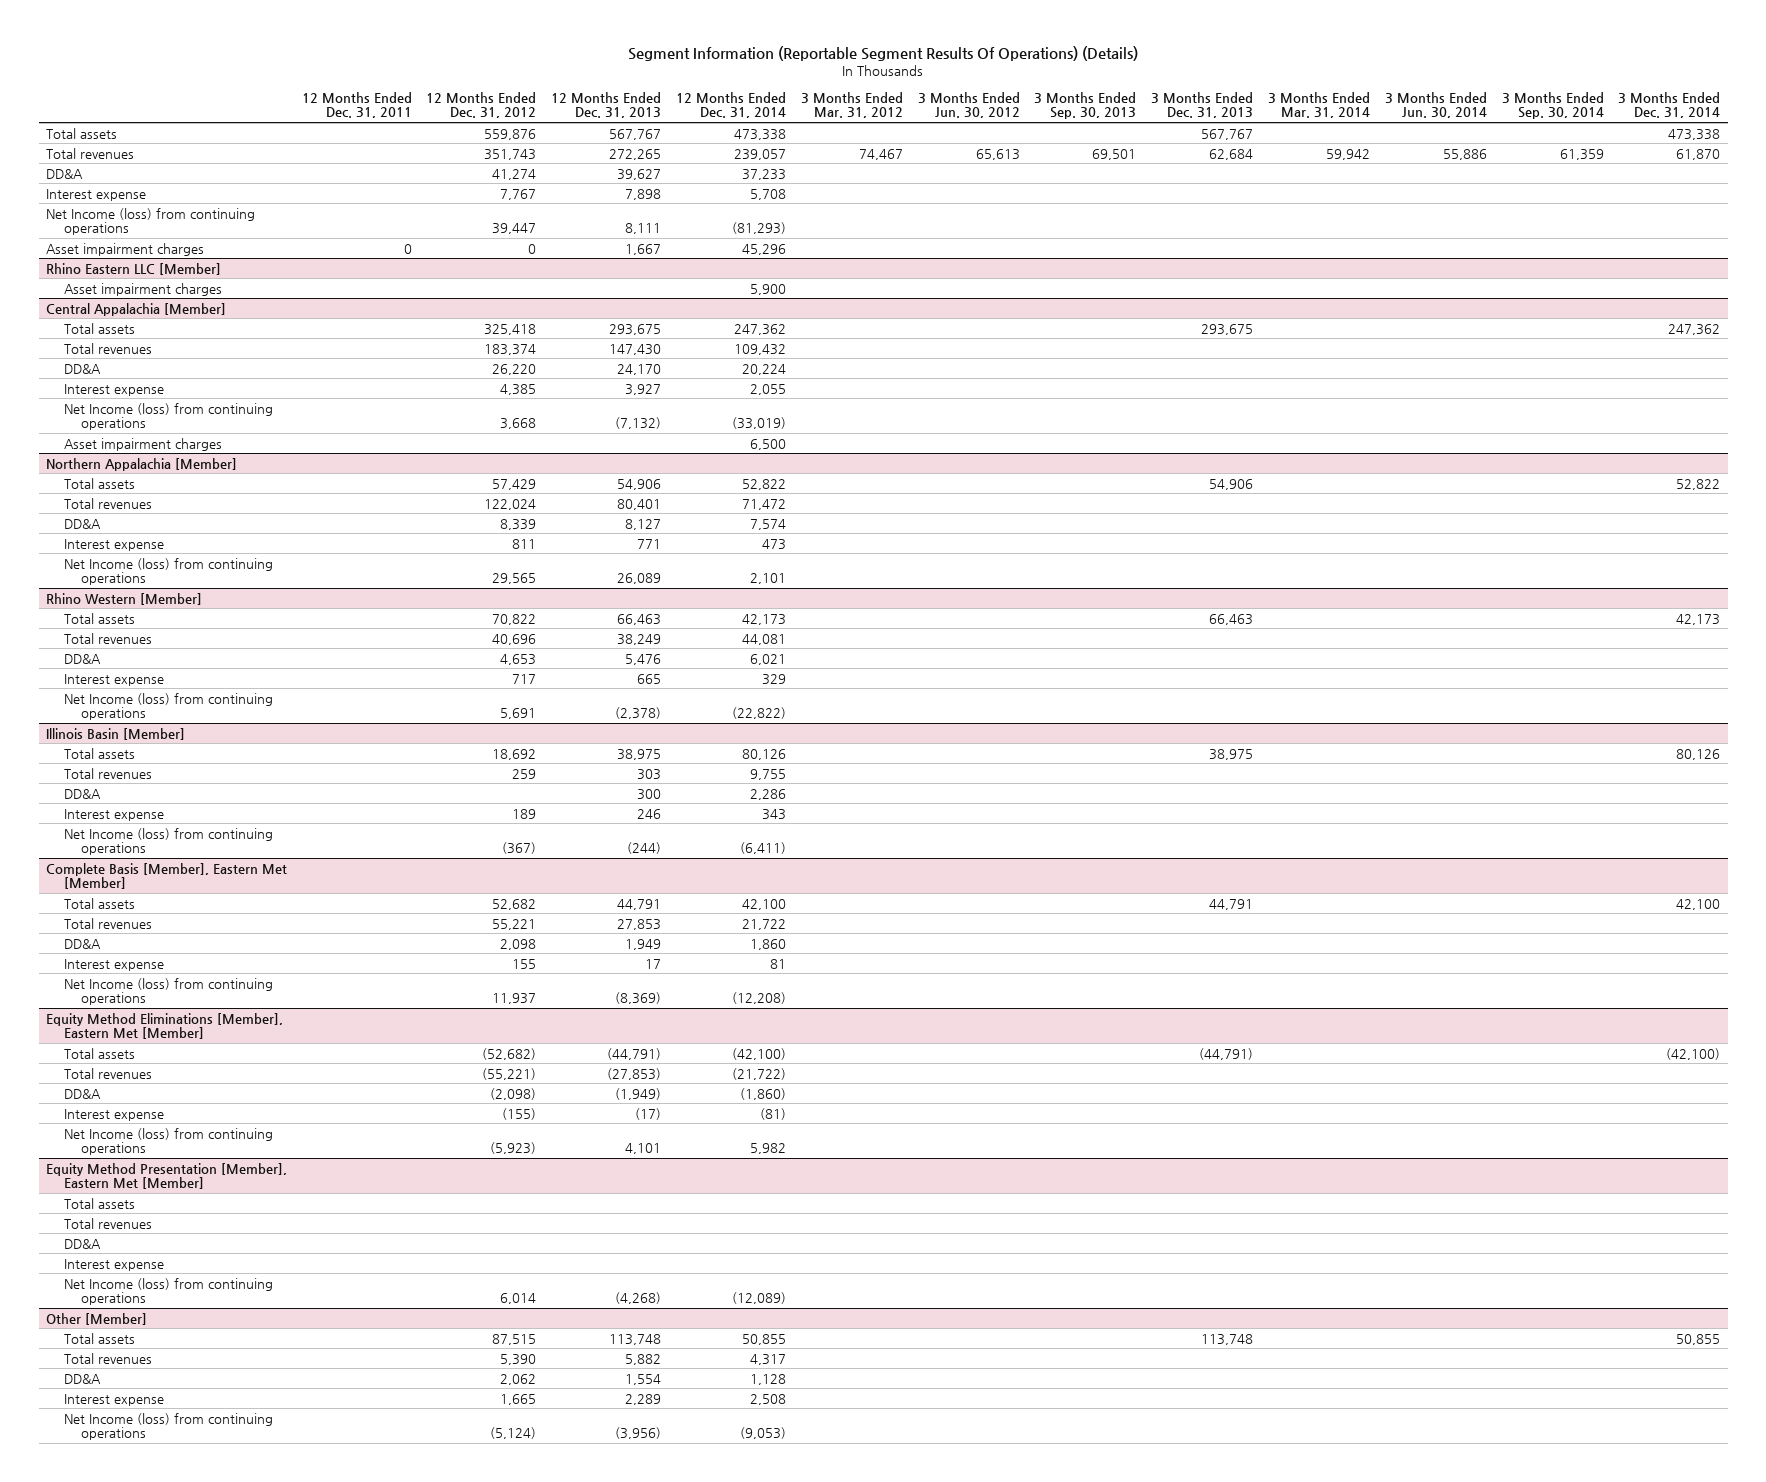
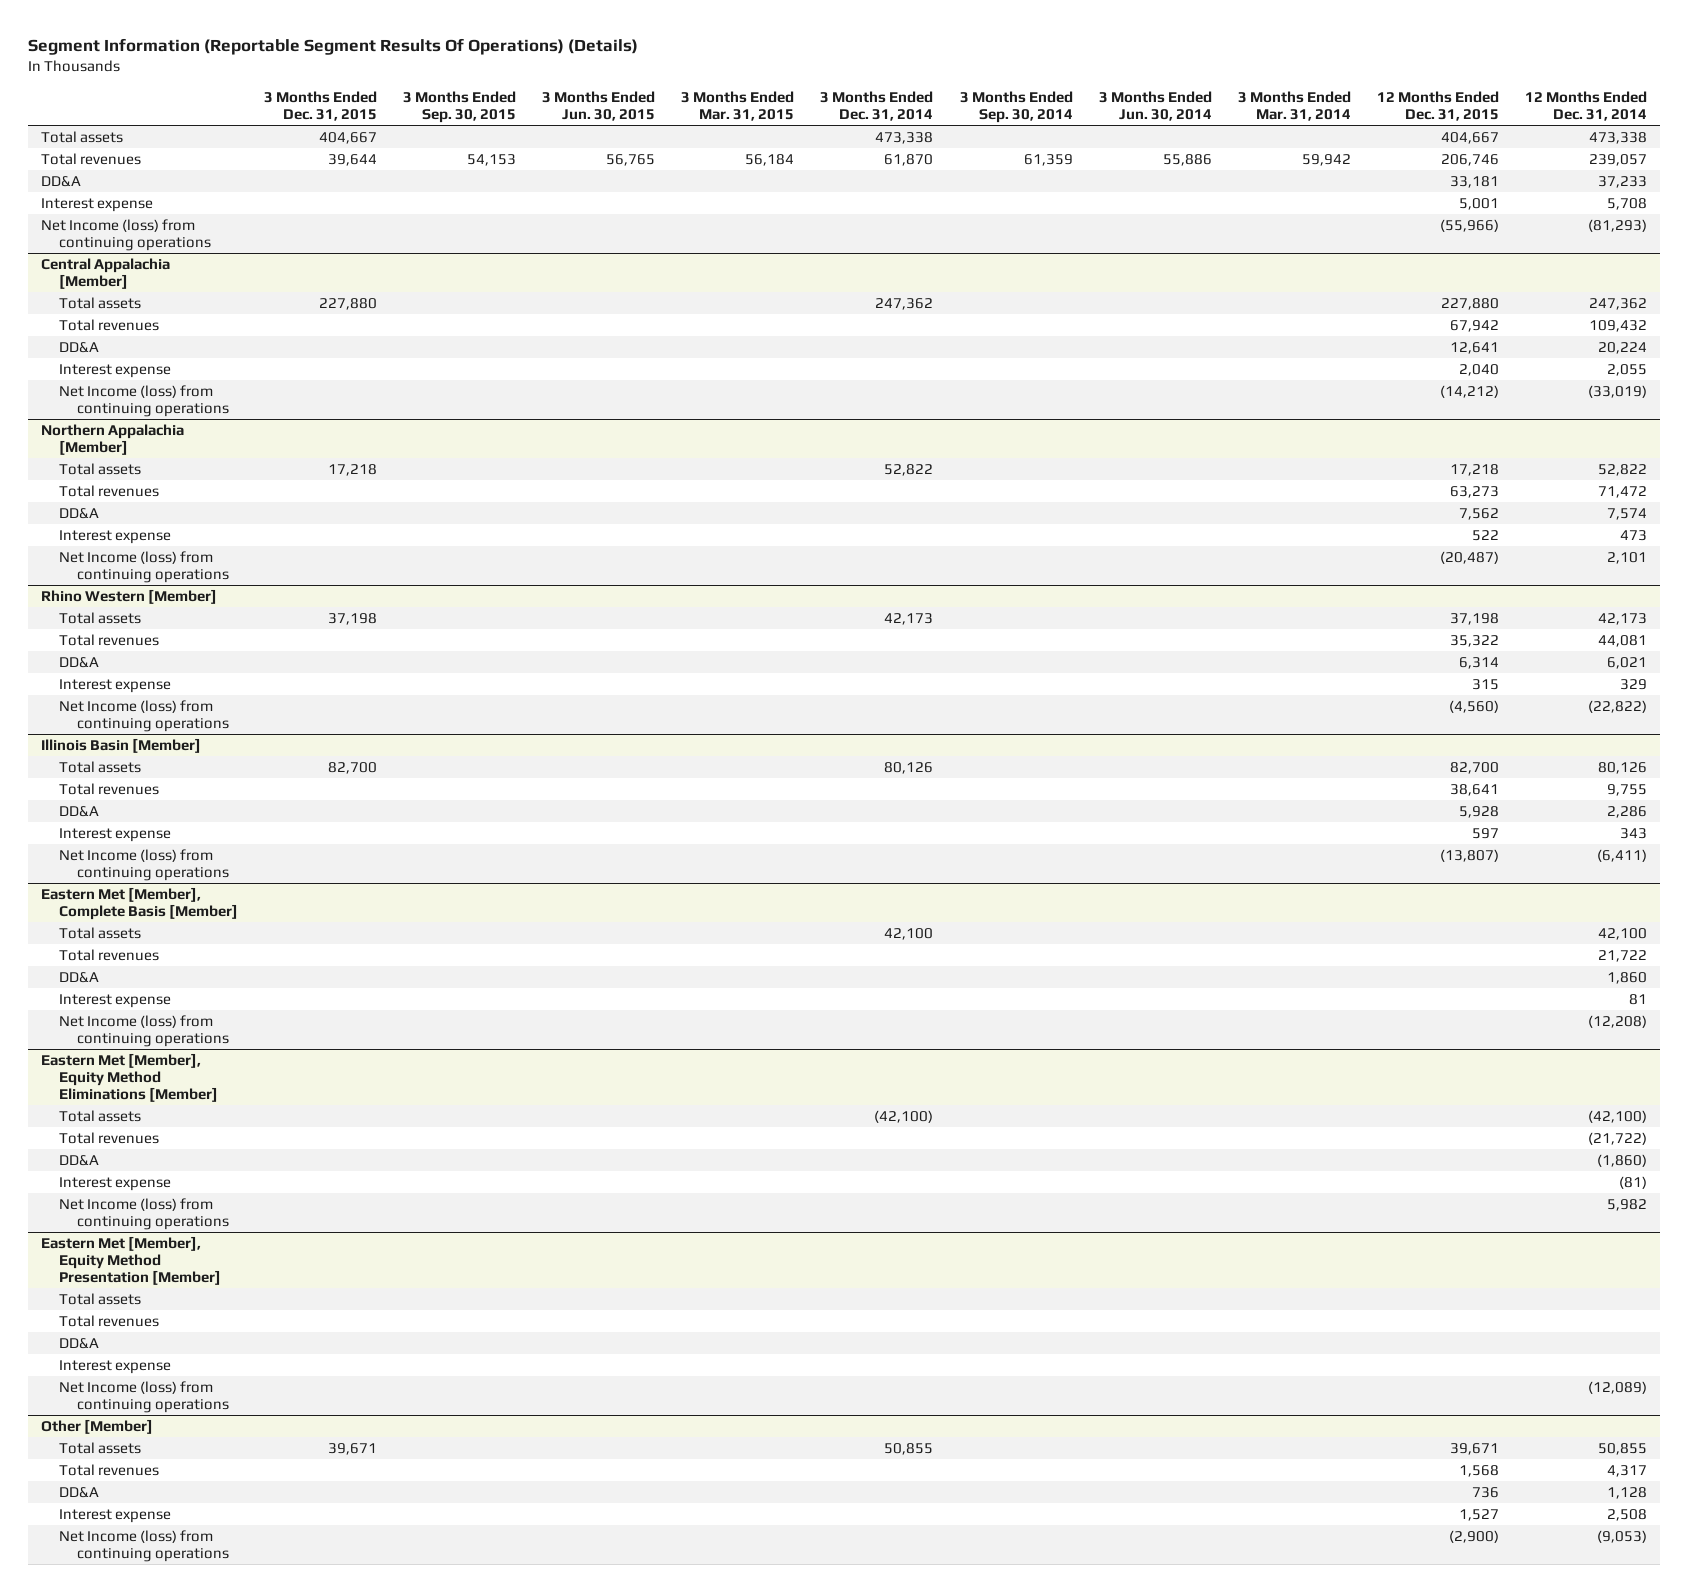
- | 12 Months Ended Dec. 31, 2011 | 12 Months Ended Dec. 31, 2012 | 12 Months Ended Dec. 31, 2013 | 12 Months Ended Dec. 31, 2014 | 3 Months Ended Mar. 31, 2012 | 3 Months Ended Jun. 30, 2012 | 3 Months Ended Sep. 30, 2013 | 3 Months Ended Dec. 31, 2013 | 3 Months Ended Mar. 31, 2014 | 3 Months Ended Jun. 30, 2014 | 3 Months Ended Sep. 30, 2014 | 3 Months Ended Dec. 31, 2014
+ | 3 Months Ended Dec. 31, 2015 | 3 Months Ended Sep. 30, 2015 | 3 Months Ended Jun. 30, 2015 | 3 Months Ended Mar. 31, 2015 | 3 Months Ended Dec. 31, 2014 | 3 Months Ended Sep. 30, 2014 | 3 Months Ended Jun. 30, 2014 | 3 Months Ended Mar. 31, 2014 | 12 Months Ended Dec. 31, 2015 | 12 Months Ended Dec. 31, 2014
- Asset impairment charges | 0 | 0 | 1,667 | 45,296 | | | | | | | |
- Rhino Eastern LLC [Member]
- Asset impairment charges | | | | 5,900 | | | | | | | |
@ Central Appalachia [Member]
- Asset impairment charges | | | | 6,500 | | | | | | | |
- Complete Basis [Member], Eastern Met [Member]
+ Eastern Met [Member], Complete Basis [Member]
- Equity Method Eliminations [Member], Eastern Met [Member]
+ Eastern Met [Member], Equity Method Eliminations [Member]
- Equity Method Presentation [Member], Eastern Met [Member]
+ Eastern Met [Member], Equity Method Presentation [Member]

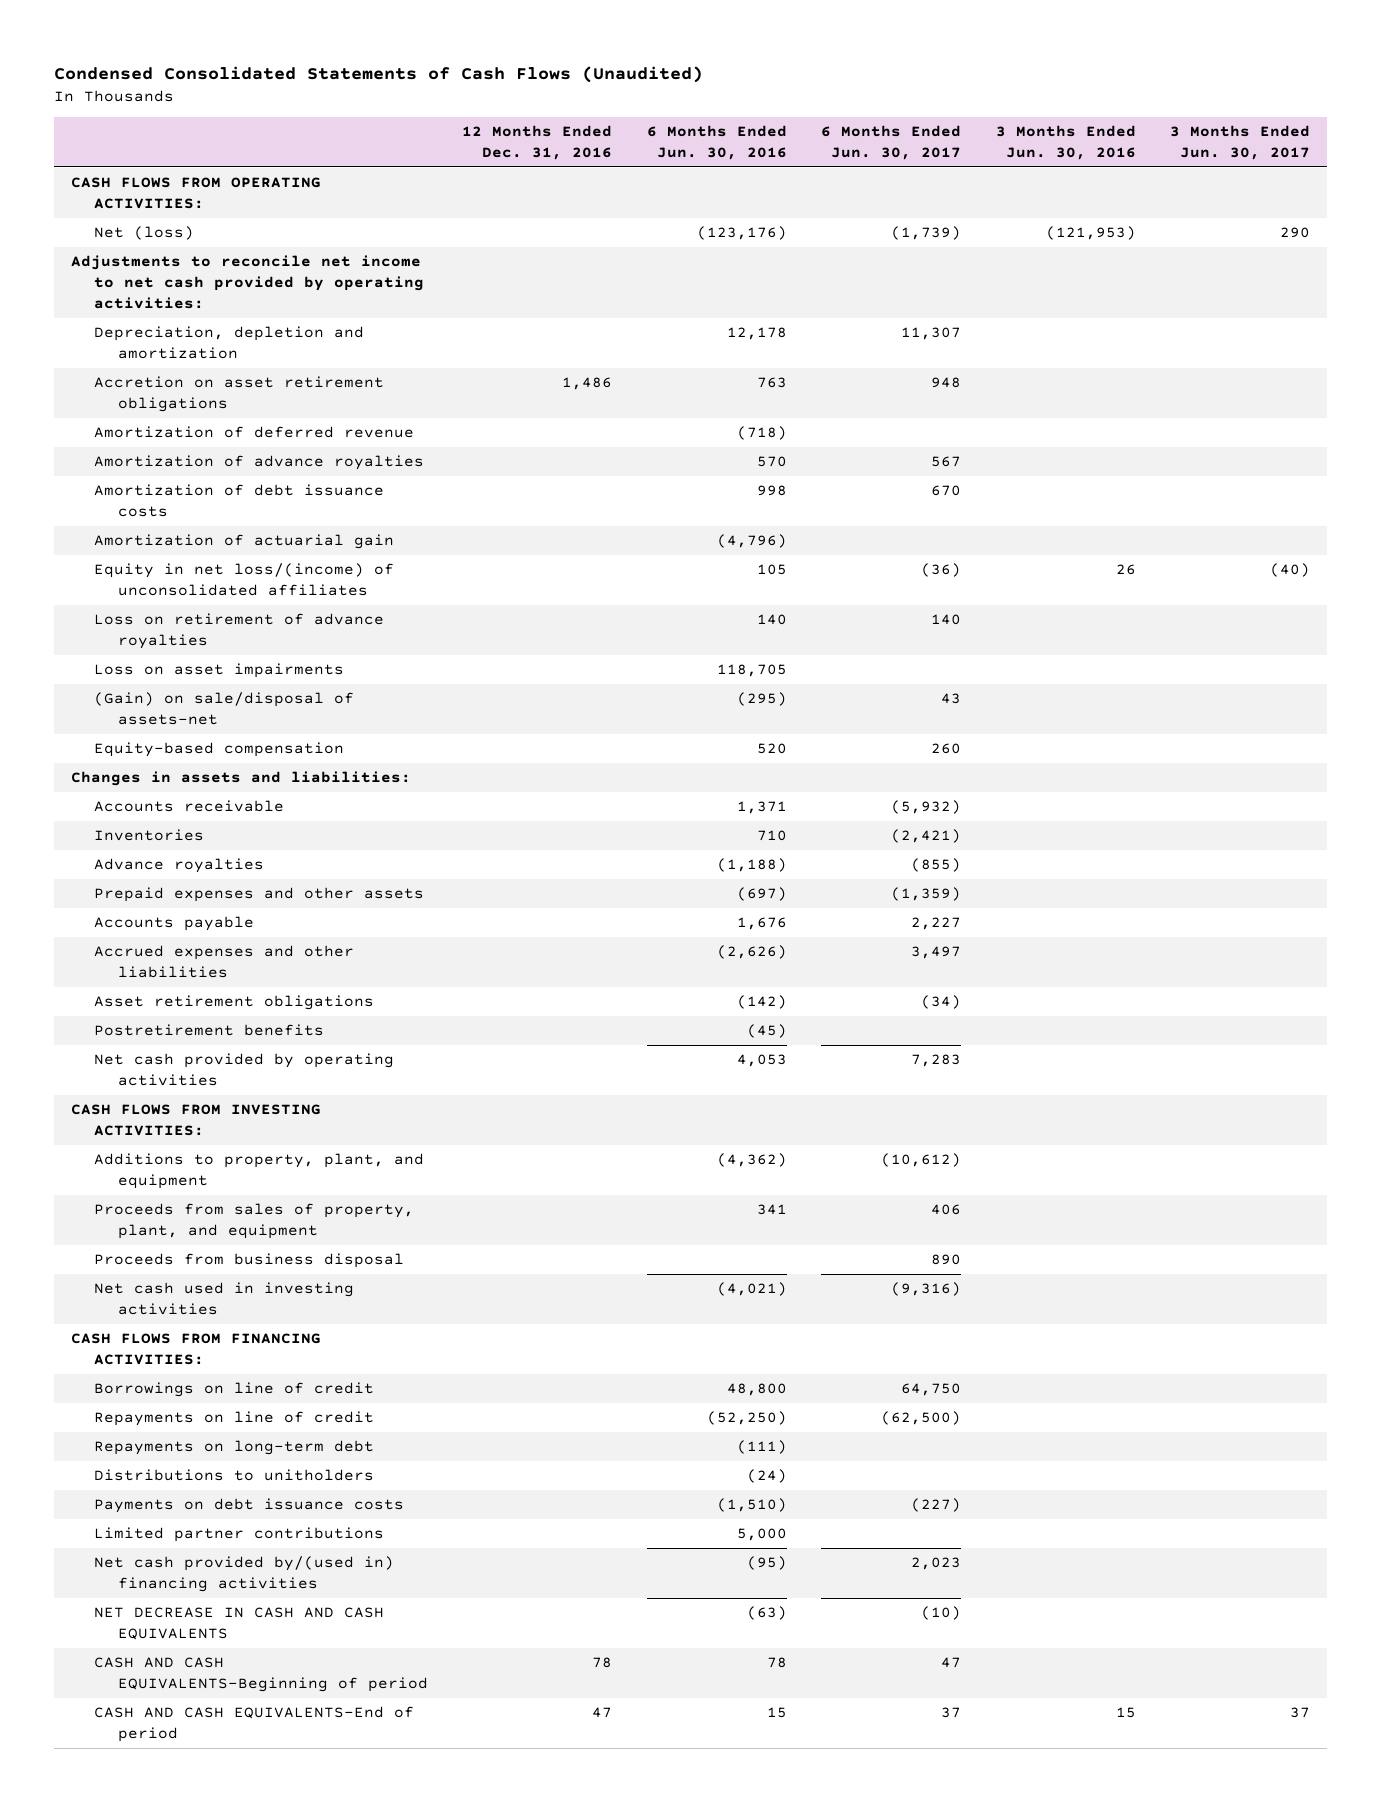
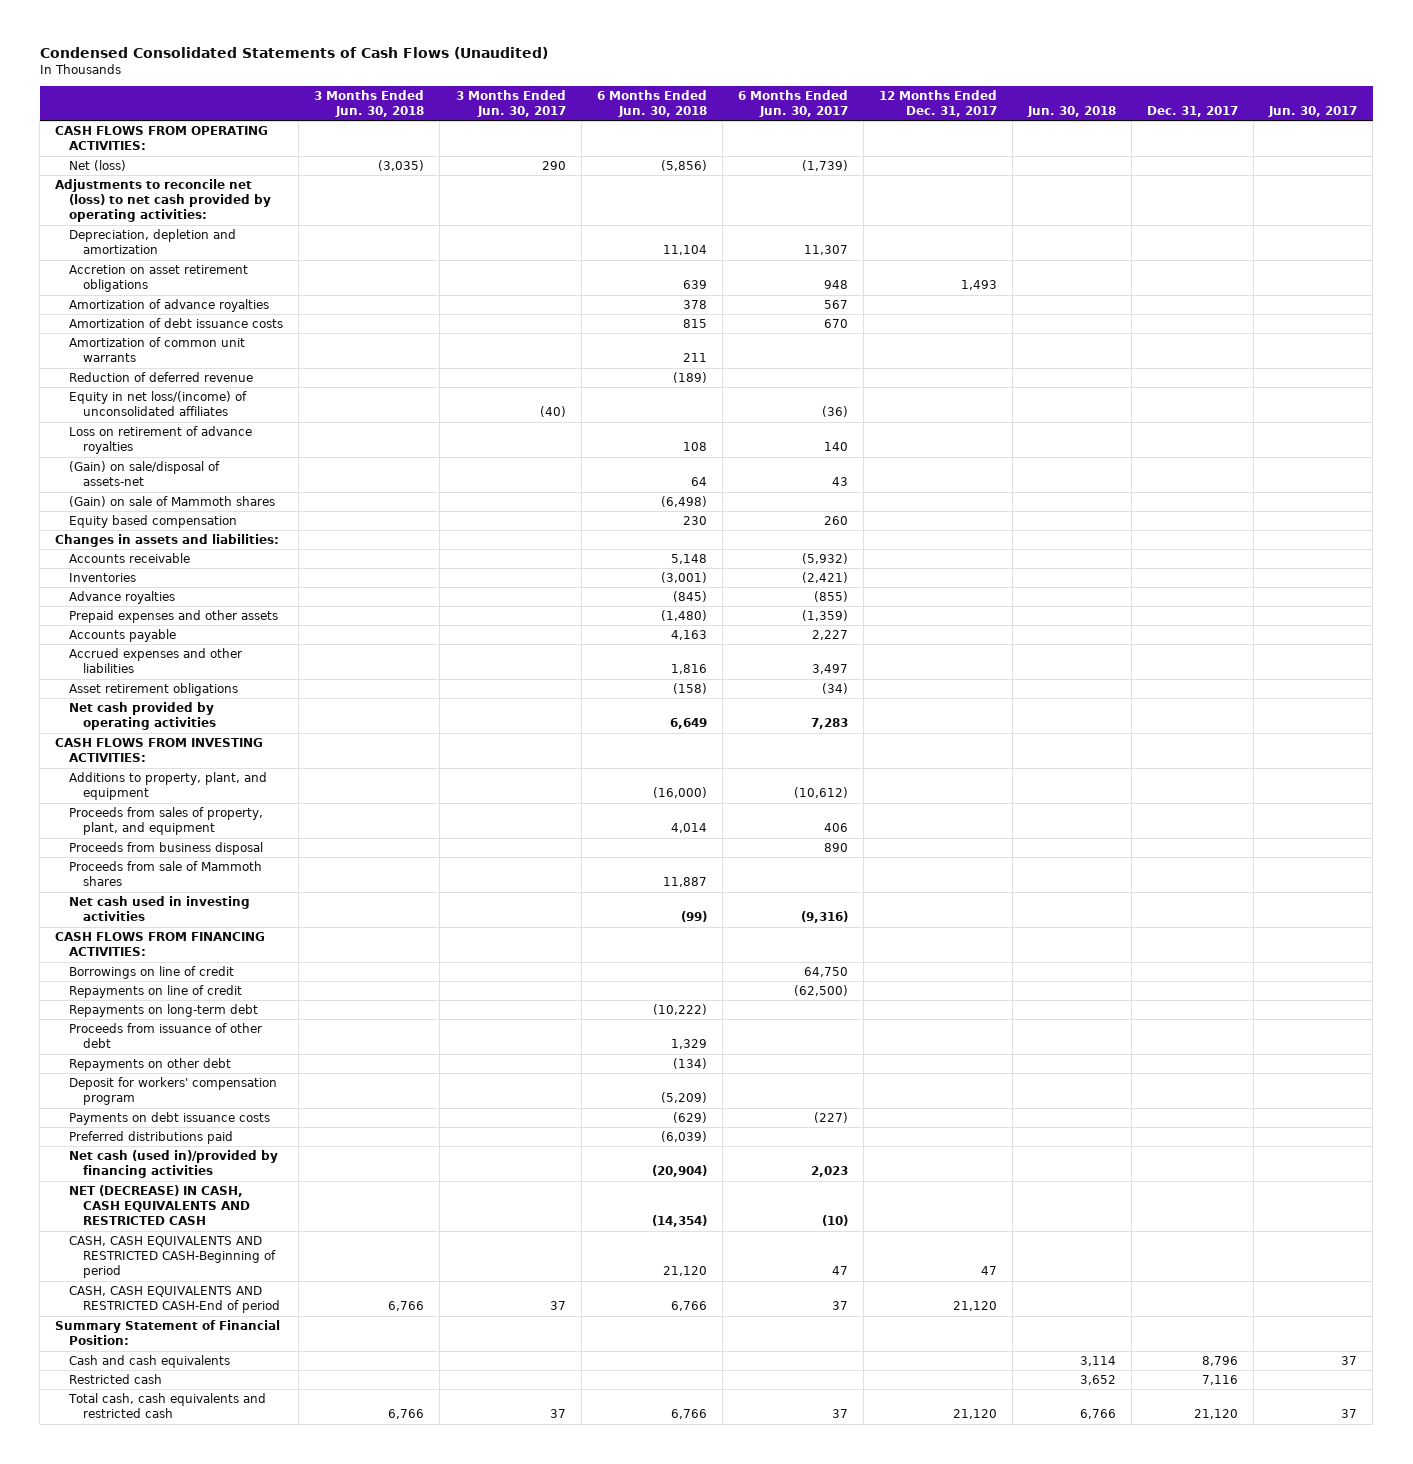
- | 12 Months Ended Dec. 31, 2016 | 6 Months Ended Jun. 30, 2016 | 6 Months Ended Jun. 30, 2017 | 3 Months Ended Jun. 30, 2016 | 3 Months Ended Jun. 30, 2017
+ | 3 Months Ended Jun. 30, 2018 | 3 Months Ended Jun. 30, 2017 | 6 Months Ended Jun. 30, 2018 | 6 Months Ended Jun. 30, 2017 | 12 Months Ended Dec. 31, 2017 | Jun. 30, 2018 | Dec. 31, 2017 | Jun. 30, 2017
- Adjustments to reconcile net income to net cash provided by operating activities:
+ Adjustments to reconcile net (loss) to net cash provided by operating activities:
- Amortization of deferred revenue | | (718) | | |
- Amortization of actuarial gain | | (4,796) | | |
+ Amortization of common unit warrants | | | 211 | | | | |
+ Reduction of deferred revenue | | | (189) | | | | |
- Loss on asset impairments | | 118,705 | | |
- Equity-based compensation | | 520 | 260 | |
+ (Gain) on sale of Mammoth shares | | | (6,498) | | | | |
+ Equity based compensation | | | 230 | 260 | | | |
- Postretirement benefits | | (45) | | |
+ Proceeds from sale of Mammoth shares | | | 11,887 | | | | |
- Distributions to unitholders | | (24) | | |
+ Proceeds from issuance of other debt | | | 1,329 | | | | |
+ Repayments on other debt | | | (134) | | | | |
+ Deposit for workers' compensation program | | | (5,209) | | | | |
- Limited partner contributions | | 5,000 | | |
- Net cash provided by/(used in) financing activities | | (95) | 2,023 | |
- NET DECREASE IN CASH AND CASH EQUIVALENTS | | (63) | (10) | |
- CASH AND CASH EQUIVALENTS-Beginning of period | 78 | 78 | 47 | |
- CASH AND CASH EQUIVALENTS-End of period | 47 | 15 | 37 | 15 | 37
+ Preferred distributions paid | | | (6,039) | | | | |
+ Net cash (used in)/provided by financing activities | | | (20,904) | 2,023 | | | |
+ NET (DECREASE) IN CASH, CASH EQUIVALENTS AND RESTRICTED CASH | | | (14,354) | (10) | | | |
+ CASH, CASH EQUIVALENTS AND RESTRICTED CASH-Beginning of period | | | 21,120 | 47 | 47 | | |
+ CASH, CASH EQUIVALENTS AND RESTRICTED CASH-End of period | 6,766 | 37 | 6,766 | 37 | 21,120 | | |
+ Summary Statement of Financial Position:
+ Cash and cash equivalents | | | | | | 3,114 | 8,796 | 37
+ Restricted cash | | | | | | 3,652 | 7,116 |
+ Total cash, cash equivalents and restricted cash | 6,766 | 37 | 6,766 | 37 | 21,120 | 6,766 | 21,120 | 37

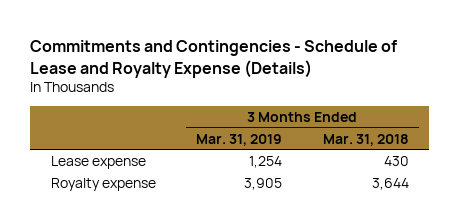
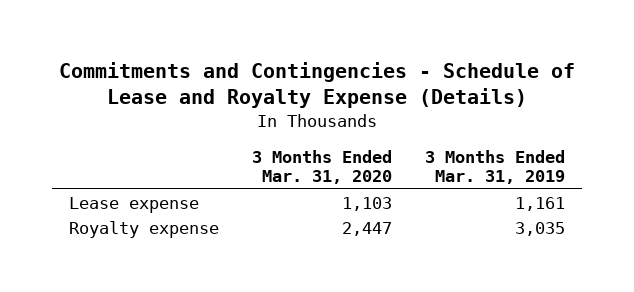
- | 3 Months Ended Mar. 31, 2019 | 3 Months Ended Mar. 31, 2018
+ | 3 Months Ended Mar. 31, 2020 | 3 Months Ended Mar. 31, 2019
- Lease expense | 1,254 | 430
- Royalty expense | 3,905 | 3,644
+ Lease expense | 1,103 | 1,161
+ Royalty expense | 2,447 | 3,035

